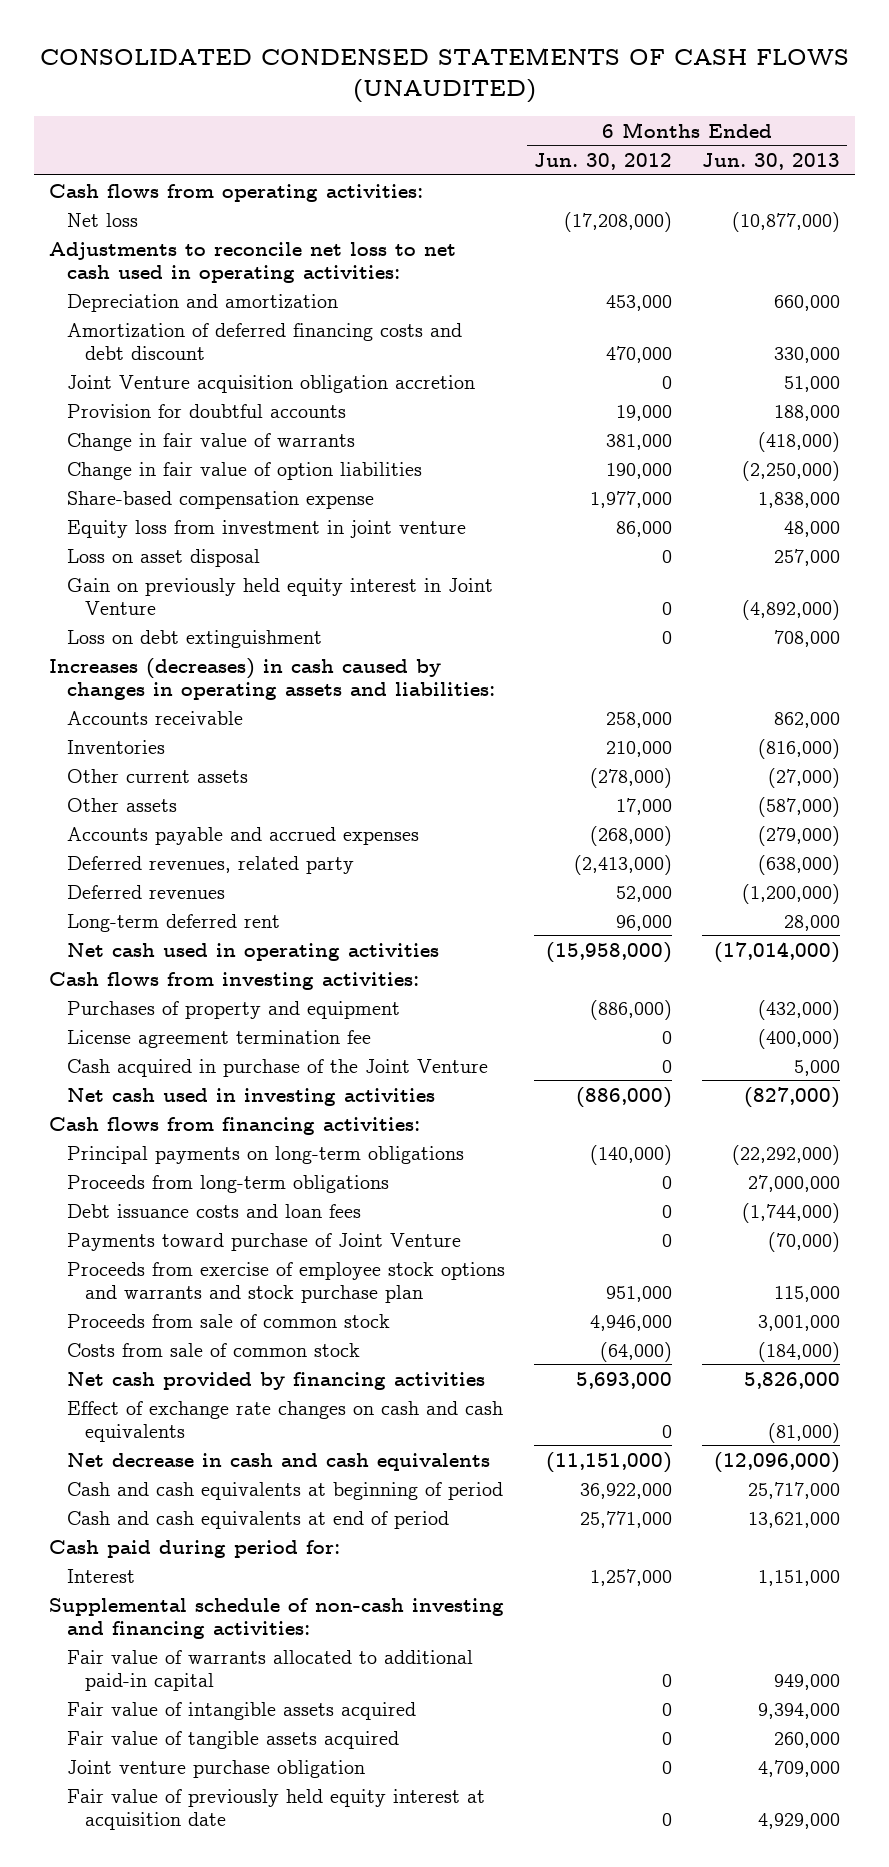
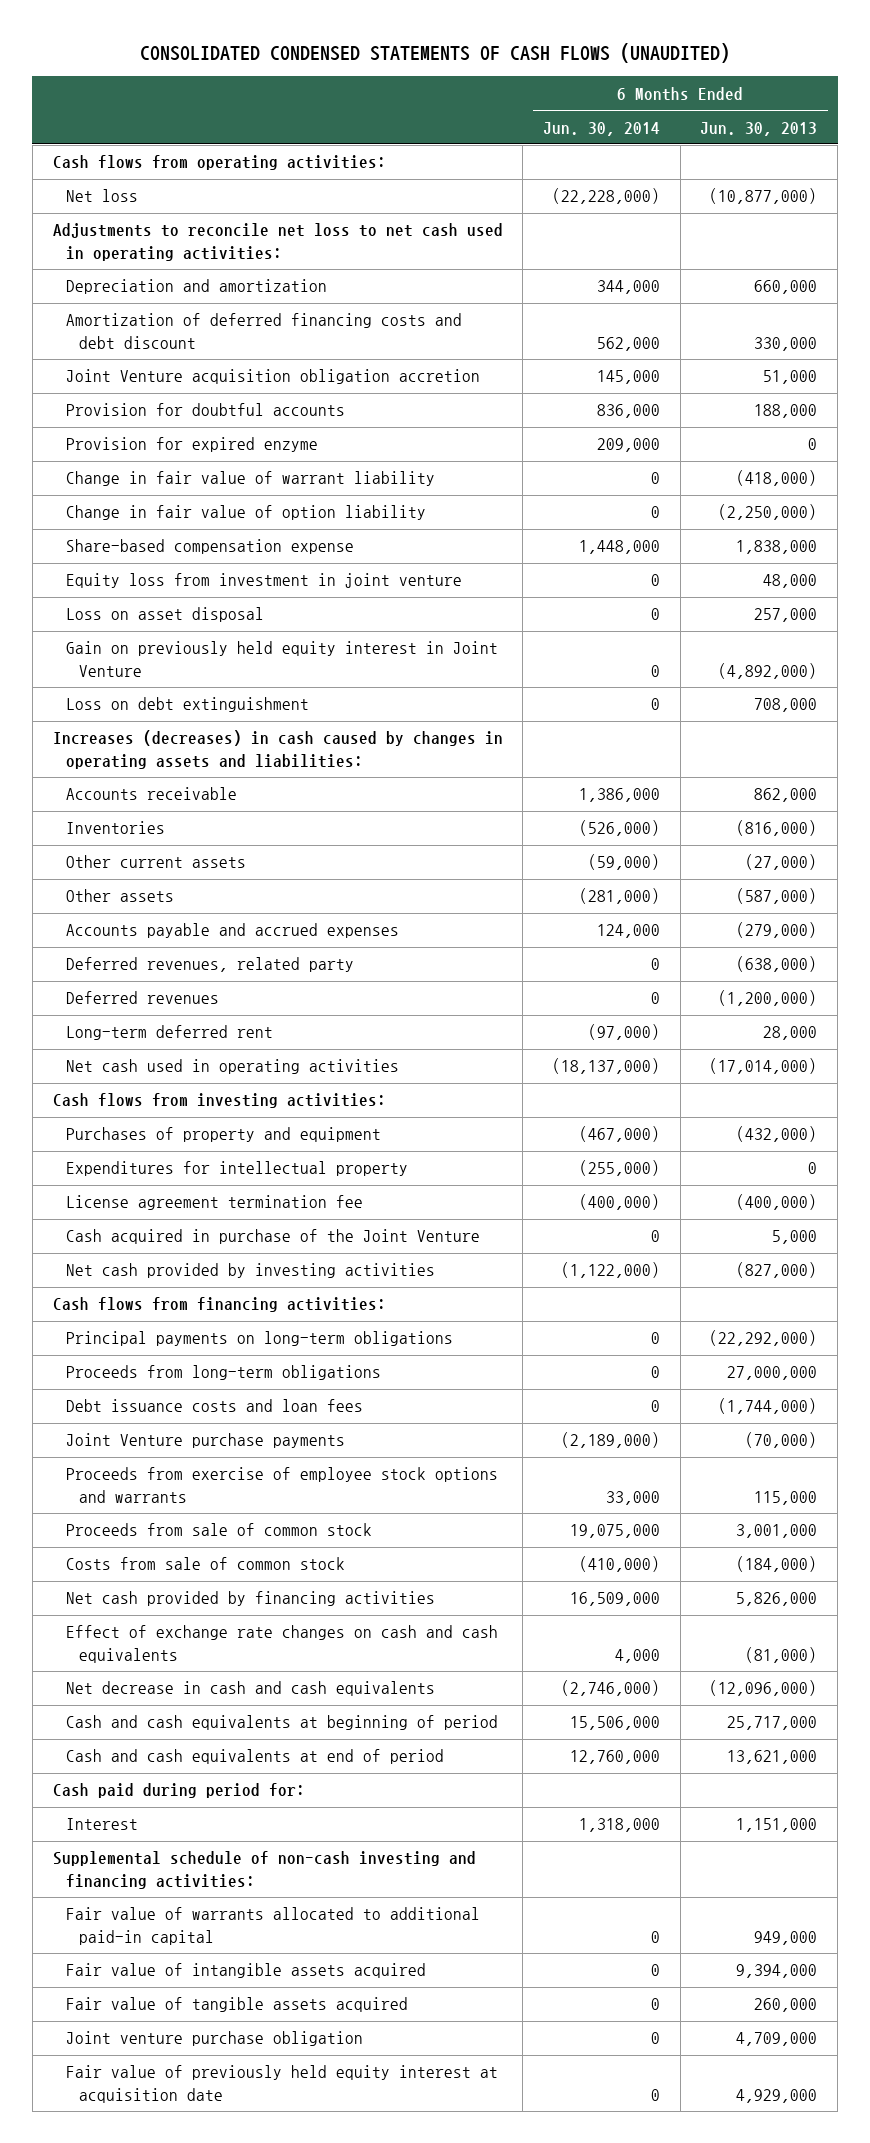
- | 6 Months Ended Jun. 30, 2012 | 6 Months Ended Jun. 30, 2013
+ | 6 Months Ended Jun. 30, 2014 | 6 Months Ended Jun. 30, 2013
- Change in fair value of warrants | 381,000 | (418,000)
- Change in fair value of option liabilities | 190,000 | (2,250,000)
+ Provision for expired enzyme | 209,000 | 0
+ Change in fair value of warrant liability | 0 | (418,000)
+ Change in fair value of option liability | 0 | (2,250,000)
+ Expenditures for intellectual property | (255,000) | 0
- Net cash used in investing activities | (886,000) | (827,000)
+ Net cash provided by investing activities | (1,122,000) | (827,000)
- Payments toward purchase of Joint Venture | 0 | (70,000)
- Proceeds from exercise of employee stock options and warrants and stock purchase plan | 951,000 | 115,000
+ Joint Venture purchase payments | (2,189,000) | (70,000)
+ Proceeds from exercise of employee stock options and warrants | 33,000 | 115,000

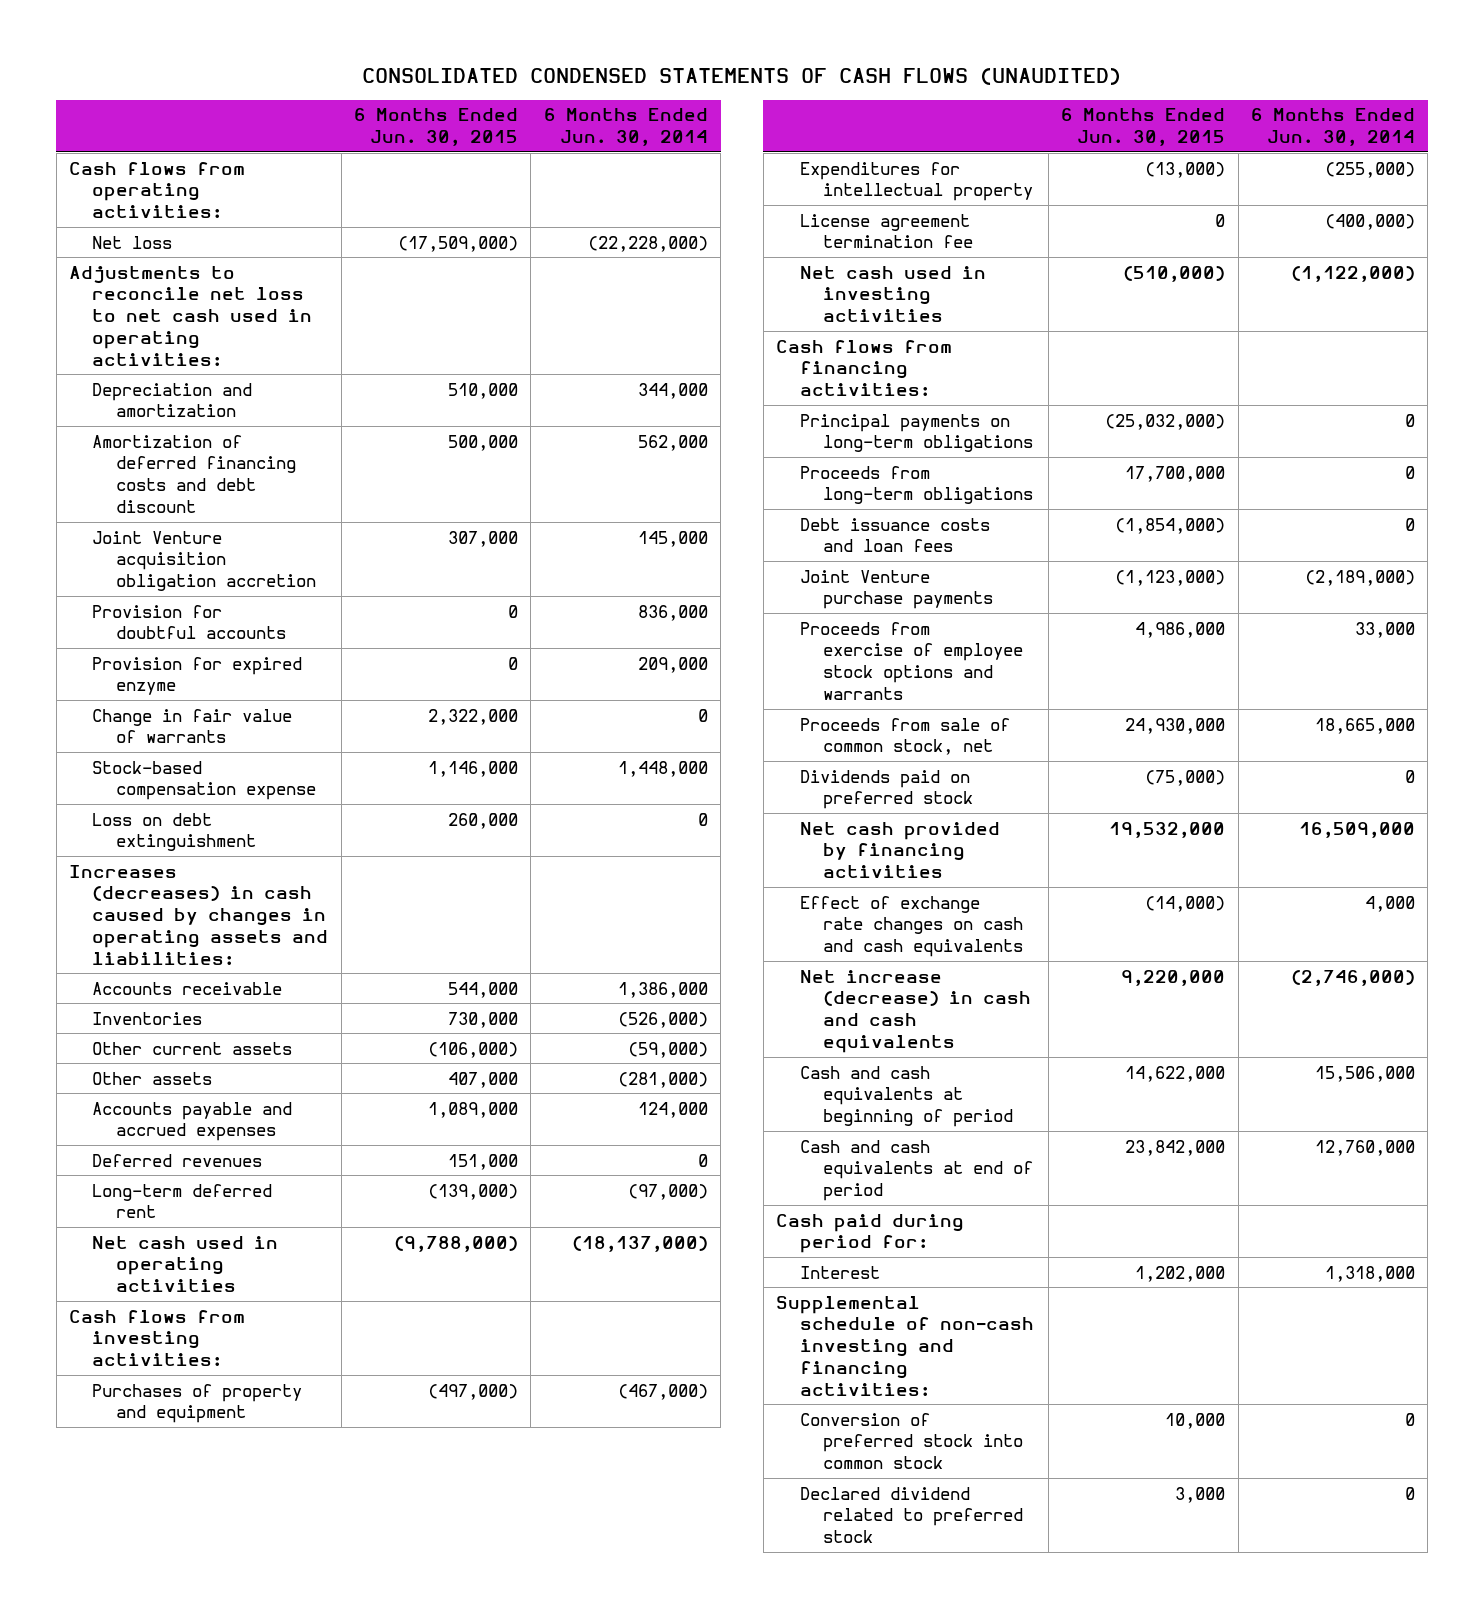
- | 6 Months Ended Jun. 30, 2014 | 6 Months Ended Jun. 30, 2013
+ | 6 Months Ended Jun. 30, 2015 | 6 Months Ended Jun. 30, 2014
- Change in fair value of warrant liability | 0 | (418,000)
- Change in fair value of option liability | 0 | (2,250,000)
- Share-based compensation expense | 1,448,000 | 1,838,000
- Equity loss from investment in joint venture | 0 | 48,000
- Loss on asset disposal | 0 | 257,000
- Gain on previously held equity interest in Joint Venture | 0 | (4,892,000)
+ Change in fair value of warrants | 2,322,000 | 0
+ Stock-based compensation expense | 1,146,000 | 1,448,000
- Deferred revenues, related party | 0 | (638,000)
- Cash acquired in purchase of the Joint Venture | 0 | 5,000
- Net cash provided by investing activities | (1,122,000) | (827,000)
+ Net cash used in investing activities | (510,000) | (1,122,000)
- Proceeds from sale of common stock | 19,075,000 | 3,001,000
- Costs from sale of common stock | (410,000) | (184,000)
+ Proceeds from sale of common stock, net | 24,930,000 | 18,665,000
+ Dividends paid on preferred stock | (75,000) | 0
- Net decrease in cash and cash equivalents | (2,746,000) | (12,096,000)
+ Net increase (decrease) in cash and cash equivalents | 9,220,000 | (2,746,000)
- Fair value of warrants allocated to additional paid-in capital | 0 | 949,000
- Fair value of intangible assets acquired | 0 | 9,394,000
- Fair value of tangible assets acquired | 0 | 260,000
- Joint venture purchase obligation | 0 | 4,709,000
- Fair value of previously held equity interest at acquisition date | 0 | 4,929,000
+ Conversion of preferred stock into common stock | 10,000 | 0
+ Declared dividend related to preferred stock | 3,000 | 0

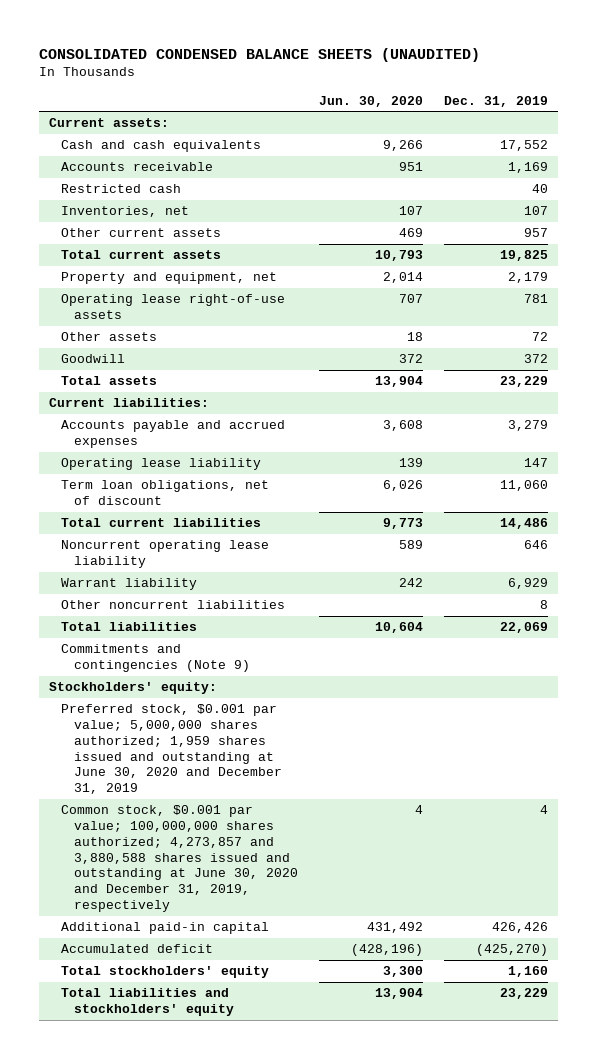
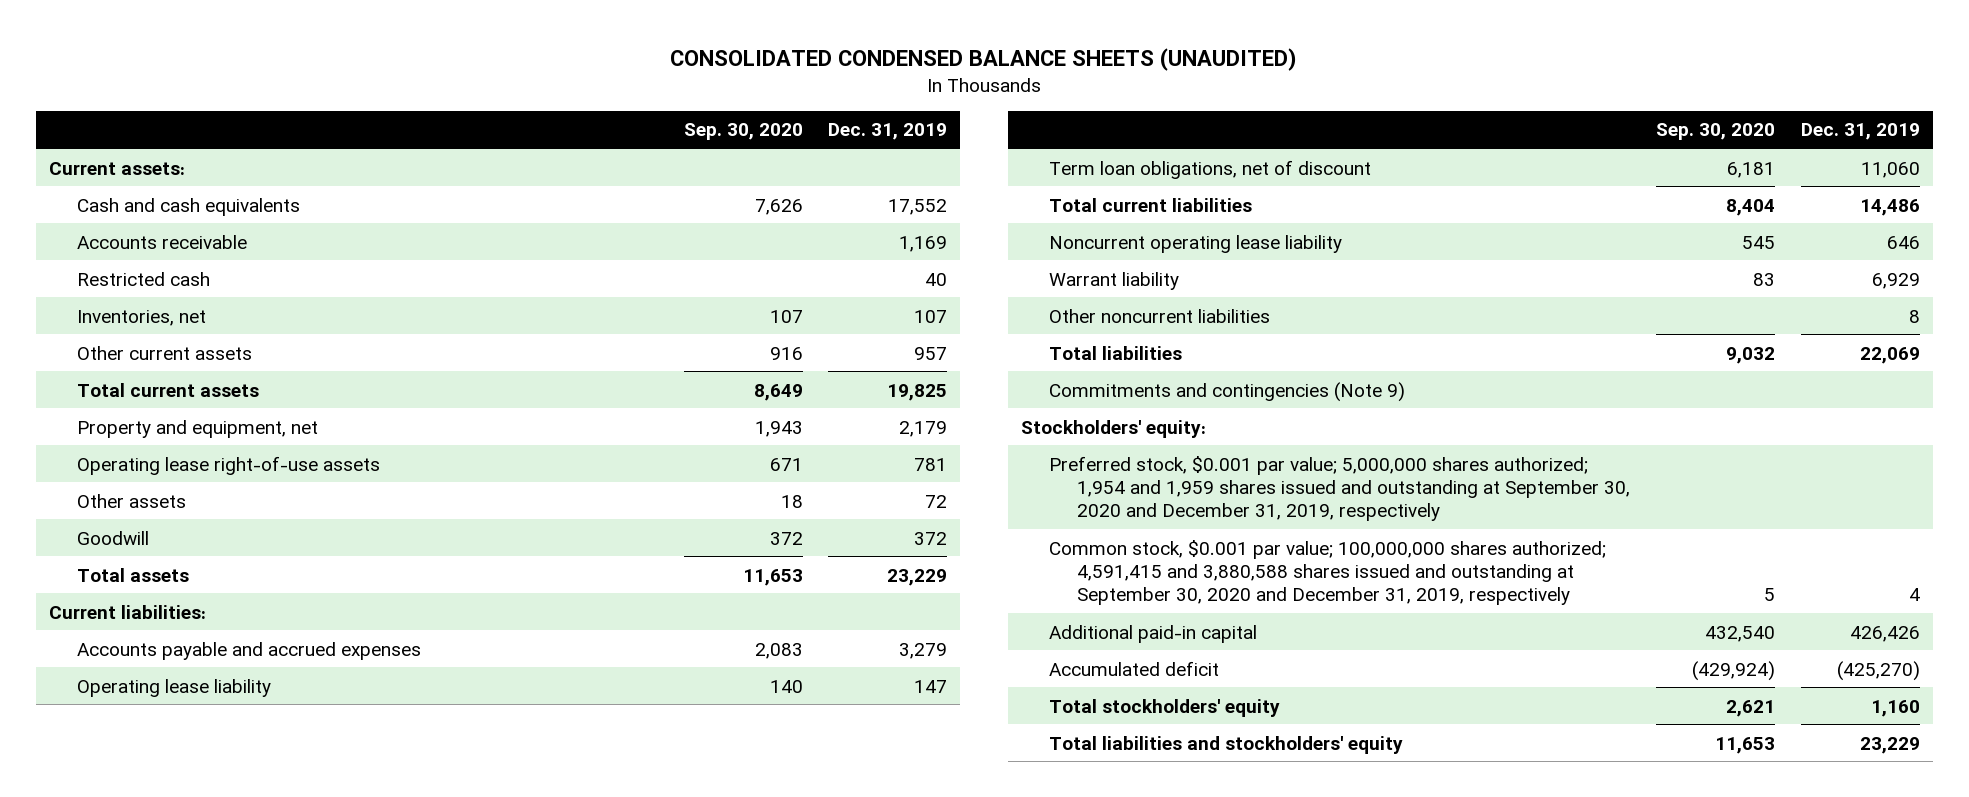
- | Jun. 30, 2020 | Dec. 31, 2019
+ | Sep. 30, 2020 | Dec. 31, 2019
- Preferred stock, $0.001 par value; 5,000,000 shares authorized; 1,959 shares issued and outstanding at June 30, 2020 and December 31, 2019
- Common stock, $0.001 par value; 100,000,000 shares authorized; 4,273,857 and 3,880,588 shares issued and outstanding at June 30, 2020 and December 31, 2019, respectively | 4 | 4
+ Preferred stock, $0.001 par value; 5,000,000 shares authorized; 1,954 and 1,959 shares issued and outstanding at September 30, 2020 and December 31, 2019, respectively
+ Common stock, $0.001 par value; 100,000,000 shares authorized; 4,591,415 and 3,880,588 shares issued and outstanding at September 30, 2020 and December 31, 2019, respectively | 5 | 4

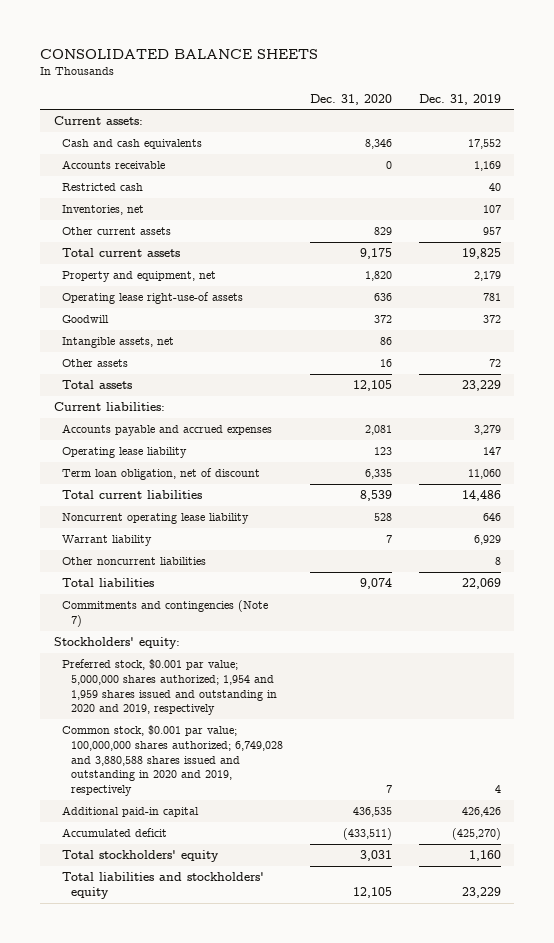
- CONSOLIDATED CONDENSED BALANCE SHEETS (UNAUDITED)
+ CONSOLIDATED BALANCE SHEETS
- | Sep. 30, 2020 | Dec. 31, 2019
+ | Dec. 31, 2020 | Dec. 31, 2019
- Operating lease right-of-use assets | 671 | 781
+ Operating lease right-use-of assets | 636 | 781
+ Intangible assets, net | 86 |
moved down: Other assets | 16 | 72
- Term loan obligations, net of discount | 6,181 | 11,060
+ Term loan obligation, net of discount | 6,335 | 11,060
- Commitments and contingencies (Note 9)
+ Commitments and contingencies (Note 7)
- Preferred stock, $0.001 par value; 5,000,000 shares authorized; 1,954 and 1,959 shares issued and outstanding at September 30, 2020 and December 31, 2019, respectively
- Common stock, $0.001 par value; 100,000,000 shares authorized; 4,591,415 and 3,880,588 shares issued and outstanding at September 30, 2020 and December 31, 2019, respectively | 5 | 4
+ Preferred stock, $0.001 par value; 5,000,000 shares authorized; 1,954 and 1,959 shares issued and outstanding in 2020 and 2019, respectively
+ Common stock, $0.001 par value; 100,000,000 shares authorized; 6,749,028 and 3,880,588 shares issued and outstanding in 2020 and 2019, respectively | 7 | 4

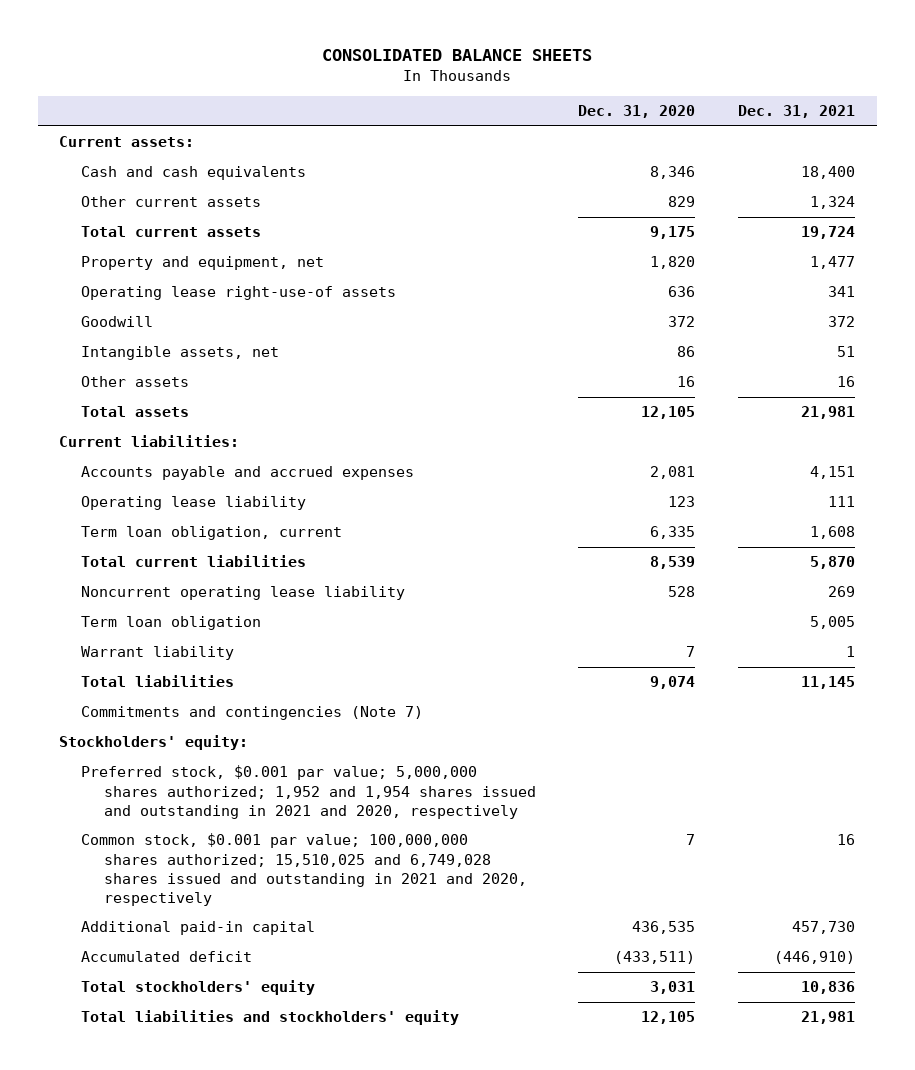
- | Dec. 31, 2020 | Dec. 31, 2019
+ | Dec. 31, 2020 | Dec. 31, 2021
- Accounts receivable | 0 | 1,169
- Restricted cash | | 40
- Inventories, net | | 107
- Term loan obligation, net of discount | 6,335 | 11,060
+ Term loan obligation, current | 6,335 | 1,608
+ Term loan obligation | | 5,005
- Other noncurrent liabilities | | 8
- Preferred stock, $0.001 par value; 5,000,000 shares authorized; 1,954 and 1,959 shares issued and outstanding in 2020 and 2019, respectively
- Common stock, $0.001 par value; 100,000,000 shares authorized; 6,749,028 and 3,880,588 shares issued and outstanding in 2020 and 2019, respectively | 7 | 4
+ Preferred stock, $0.001 par value; 5,000,000 shares authorized; 1,952 and 1,954 shares issued and outstanding in 2021 and 2020, respectively
+ Common stock, $0.001 par value; 100,000,000 shares authorized; 15,510,025 and 6,749,028 shares issued and outstanding in 2021 and 2020, respectively | 7 | 16

